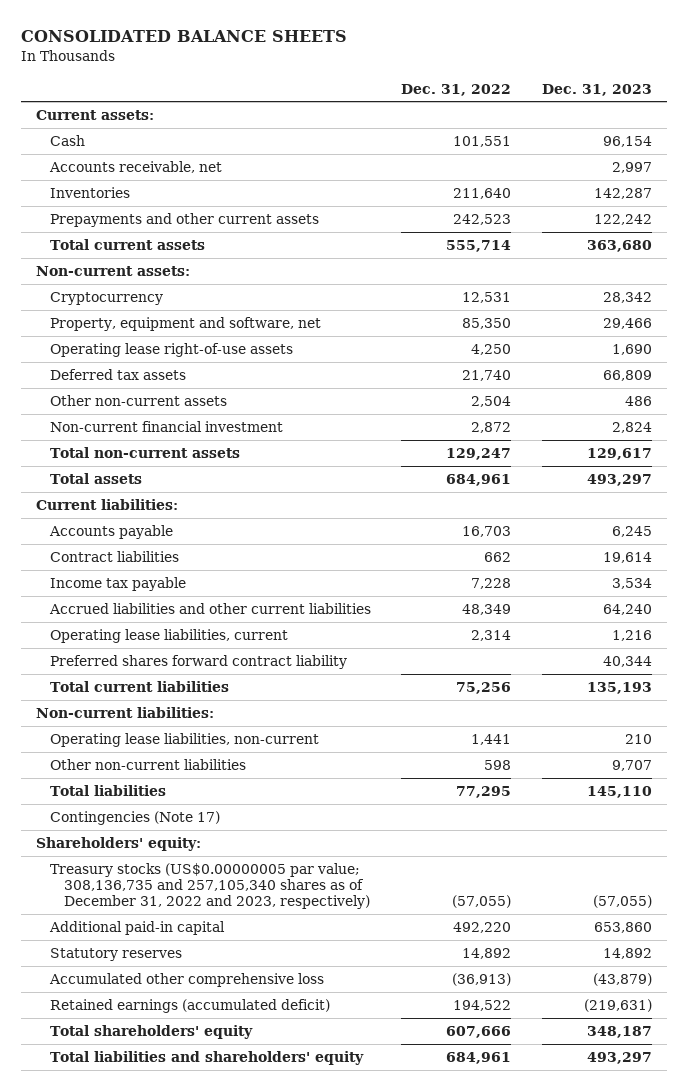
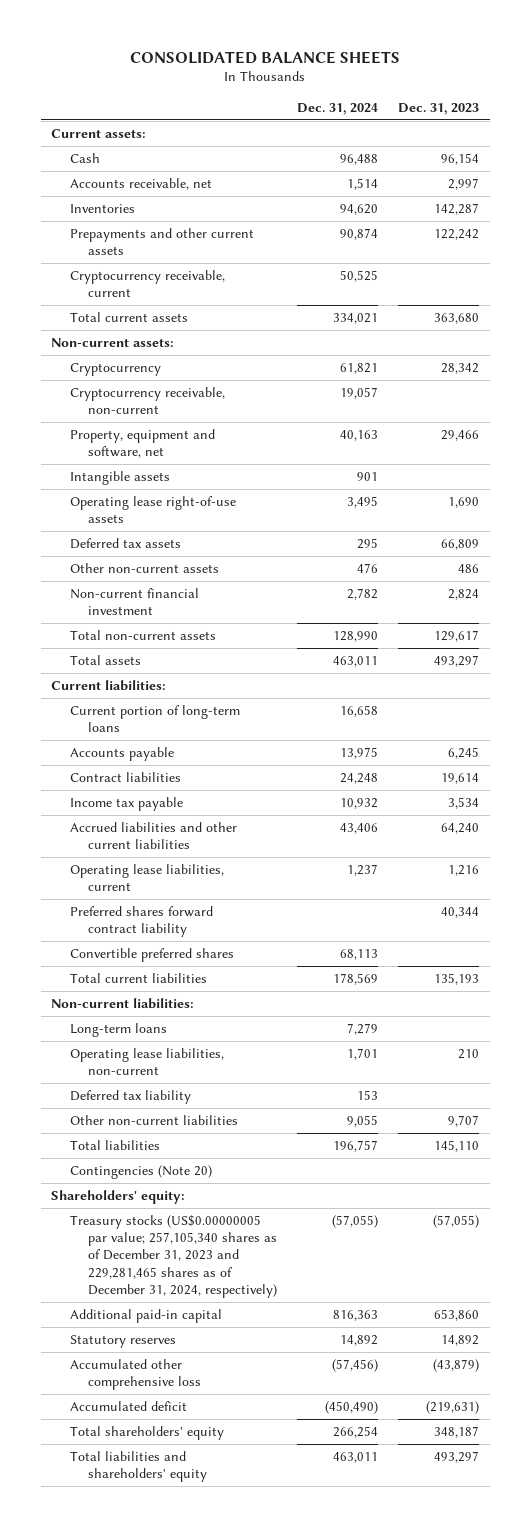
- | Dec. 31, 2022 | Dec. 31, 2023
+ | Dec. 31, 2024 | Dec. 31, 2023
+ Cryptocurrency receivable, current | 50,525 |
+ Cryptocurrency receivable, non-current | 19,057 |
+ Intangible assets | 901 |
+ Current portion of long-term loans | 16,658 |
+ Convertible preferred shares | 68,113 |
+ Long-term loans | 7,279 |
+ Deferred tax liability | 153 |
- Contingencies (Note 17)
+ Contingencies (Note 20)
- Treasury stocks (US$0.00000005 par value; 308,136,735 and 257,105,340 shares as of December 31, 2022 and 2023, respectively) | (57,055) | (57,055)
+ Treasury stocks (US$0.00000005 par value; 257,105,340 shares as of December 31, 2023 and 229,281,465 shares as of December 31, 2024, respectively) | (57,055) | (57,055)
- Retained earnings (accumulated deficit) | 194,522 | (219,631)
+ Accumulated deficit | (450,490) | (219,631)

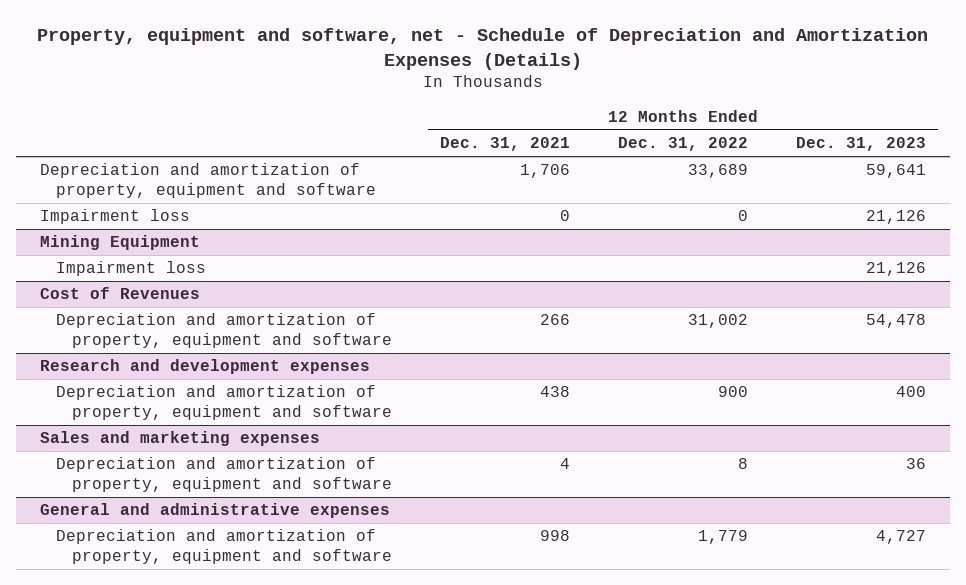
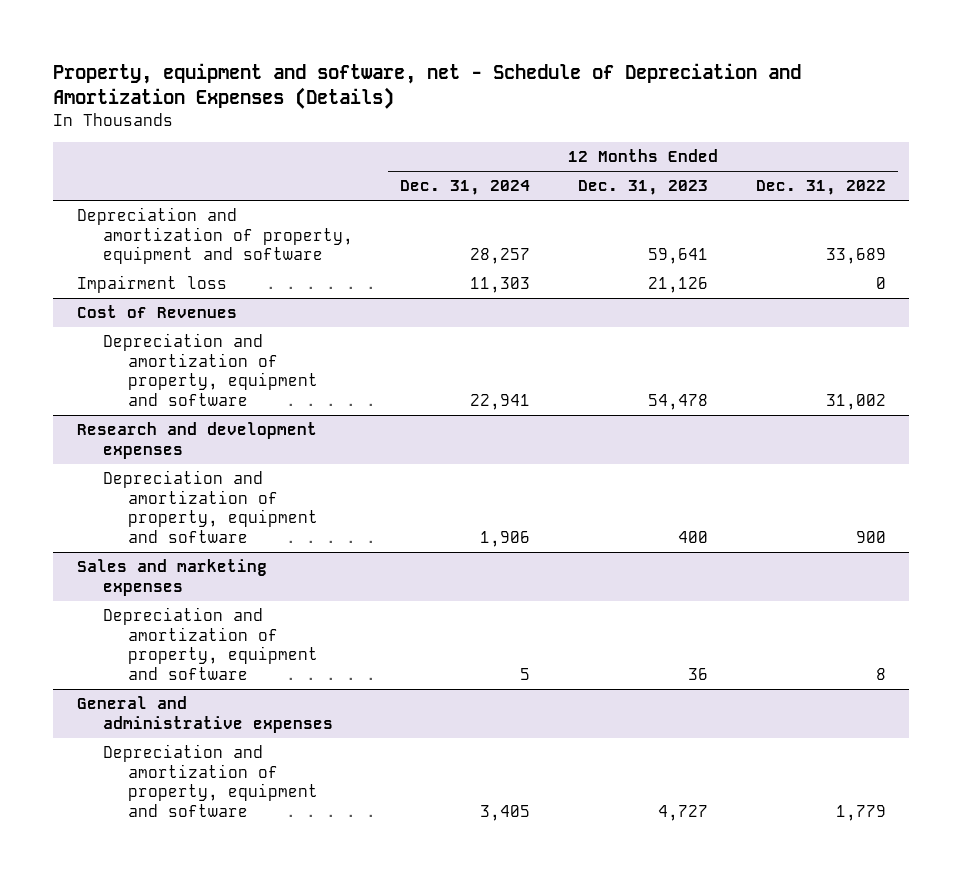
- | 12 Months Ended Dec. 31, 2021 | 12 Months Ended Dec. 31, 2022 | 12 Months Ended Dec. 31, 2023
+ | 12 Months Ended Dec. 31, 2024 | 12 Months Ended Dec. 31, 2023 | 12 Months Ended Dec. 31, 2022
- Mining Equipment
- Impairment loss | | | 21,126

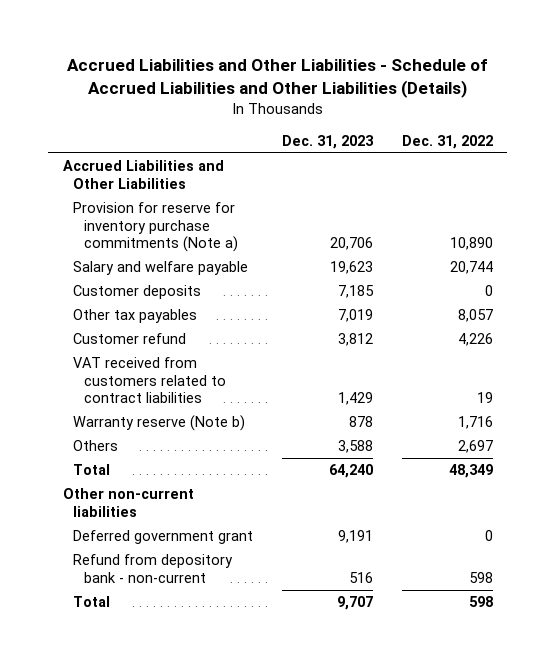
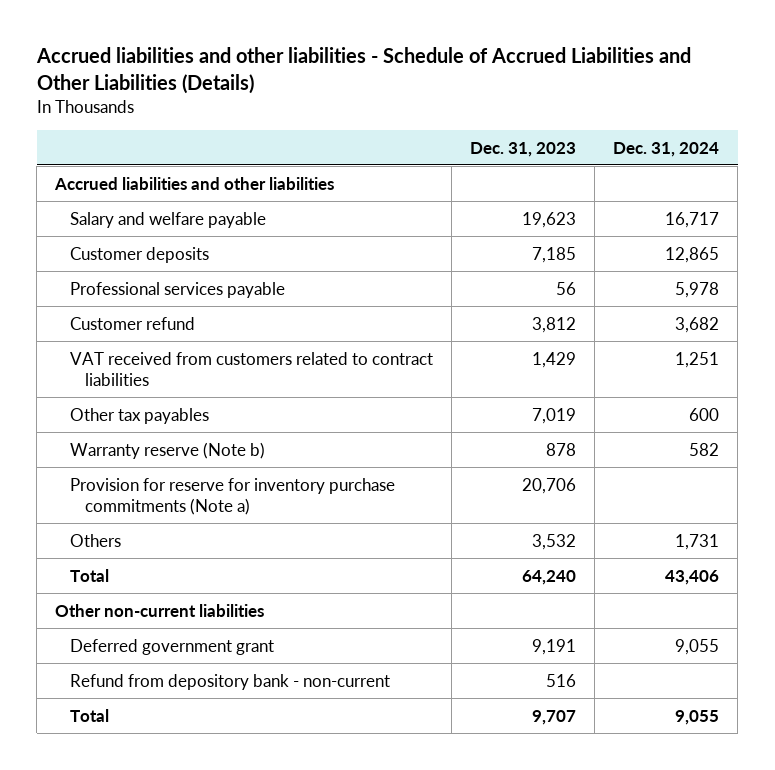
- Accrued Liabilities and Other Liabilities - Schedule of Accrued Liabilities and Other Liabilities (Details)
+ Accrued liabilities and other liabilities - Schedule of Accrued Liabilities and Other Liabilities (Details)
- | Dec. 31, 2023 | Dec. 31, 2022
+ | Dec. 31, 2023 | Dec. 31, 2024
- Accrued Liabilities and Other Liabilities
+ Accrued liabilities and other liabilities
+ Professional services payable | 56 | 5,978
moved down: Other tax payables | 7,019 | 600
- Others | 3,588 | 2,697
moved down: Provision for reserve for inventory purchase commitments (Note a) | 20,706 |
+ Others | 3,532 | 1,731

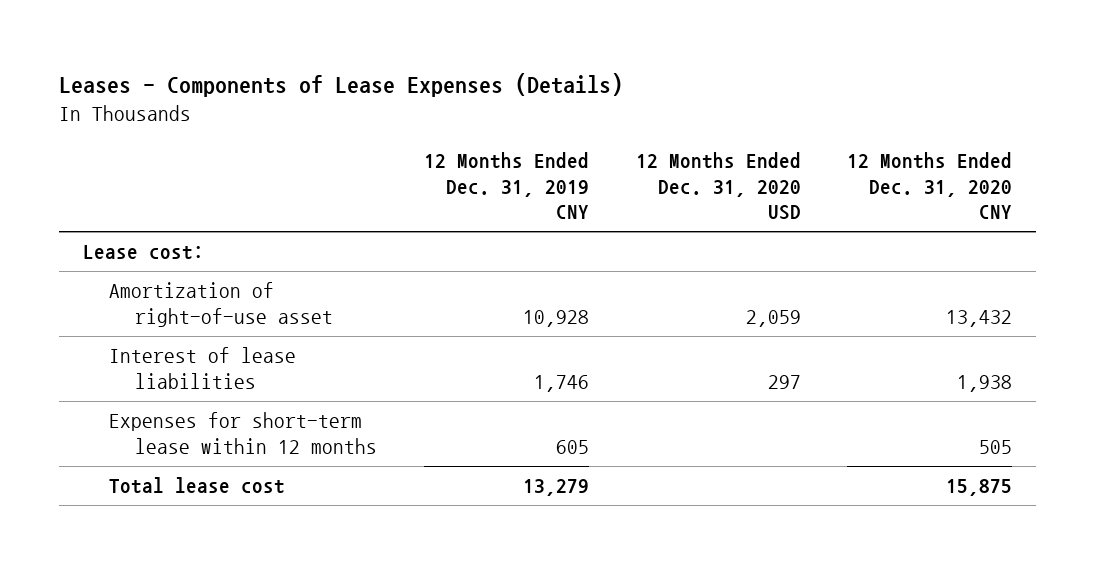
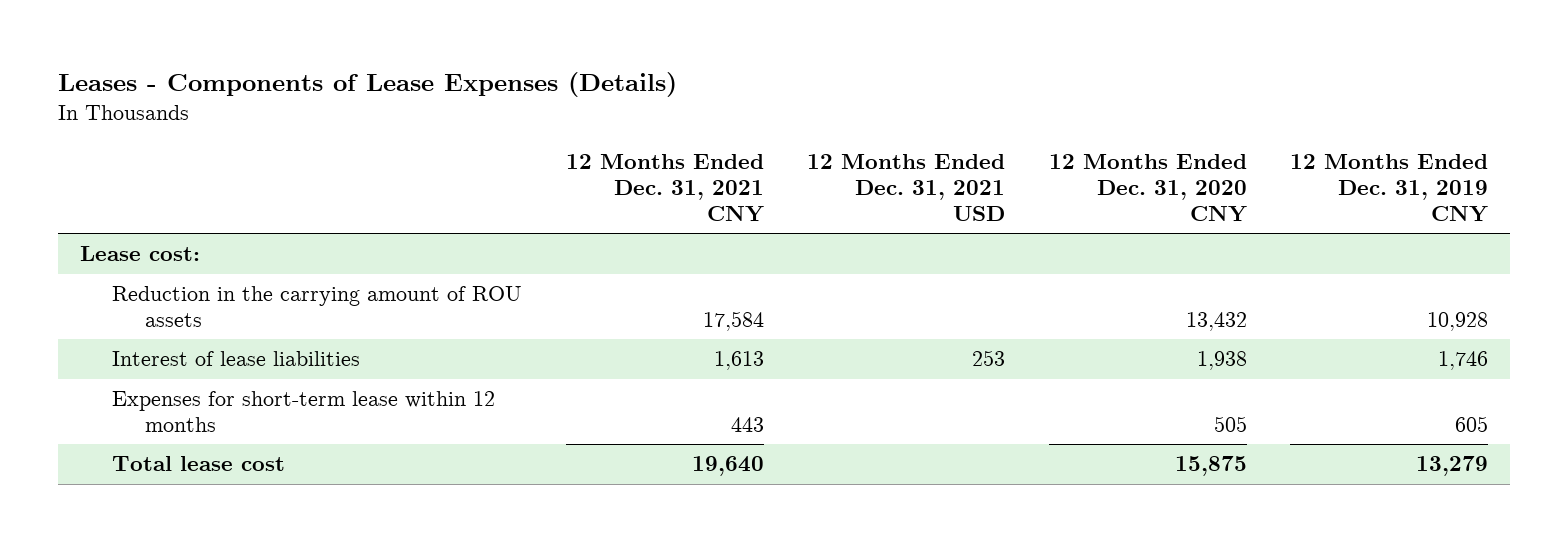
- | 12 Months Ended Dec. 31, 2019 CNY | 12 Months Ended Dec. 31, 2020 USD | 12 Months Ended Dec. 31, 2020 CNY
+ | 12 Months Ended Dec. 31, 2021 CNY | 12 Months Ended Dec. 31, 2021 USD | 12 Months Ended Dec. 31, 2020 CNY | 12 Months Ended Dec. 31, 2019 CNY
- Amortization of right-of-use asset | 10,928 | 2,059 | 13,432
+ Reduction in the carrying amount of ROU assets | 17,584 | | 13,432 | 10,928

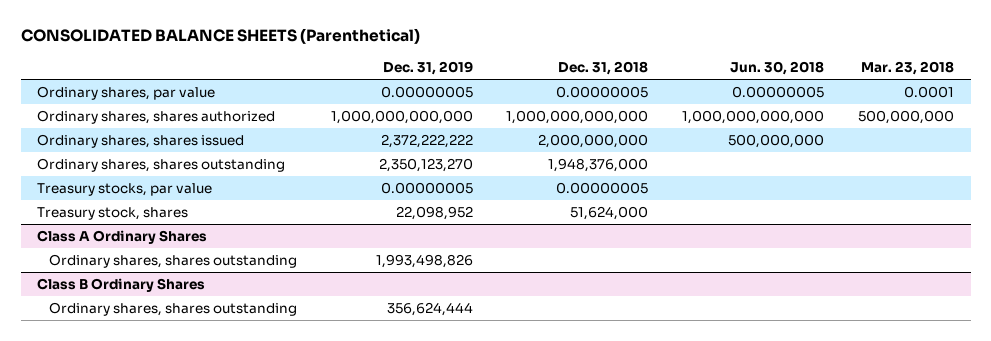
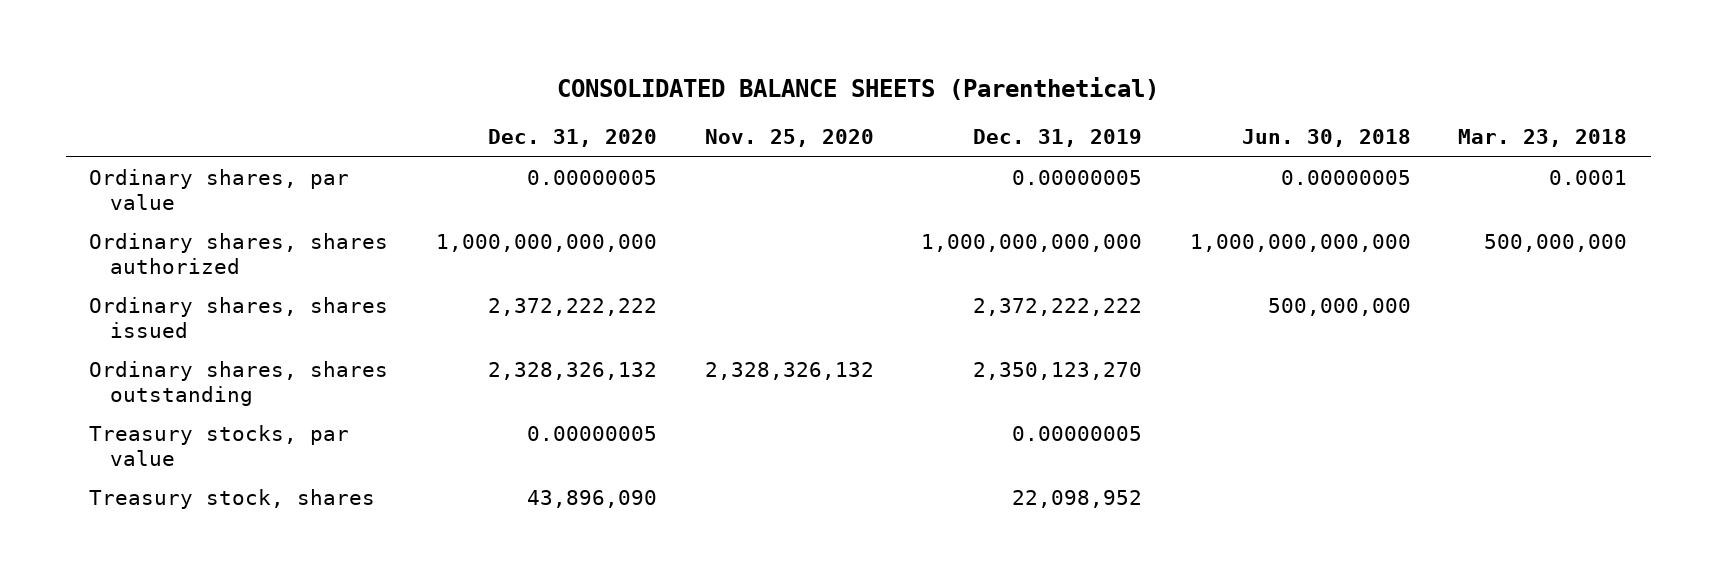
- | Dec. 31, 2019 | Dec. 31, 2018 | Jun. 30, 2018 | Mar. 23, 2018
+ | Dec. 31, 2020 | Nov. 25, 2020 | Dec. 31, 2019 | Jun. 30, 2018 | Mar. 23, 2018
- Class A Ordinary Shares
- Ordinary shares, shares outstanding | 1,993,498,826 | | |
- Class B Ordinary Shares
- Ordinary shares, shares outstanding | 356,624,444 | | |

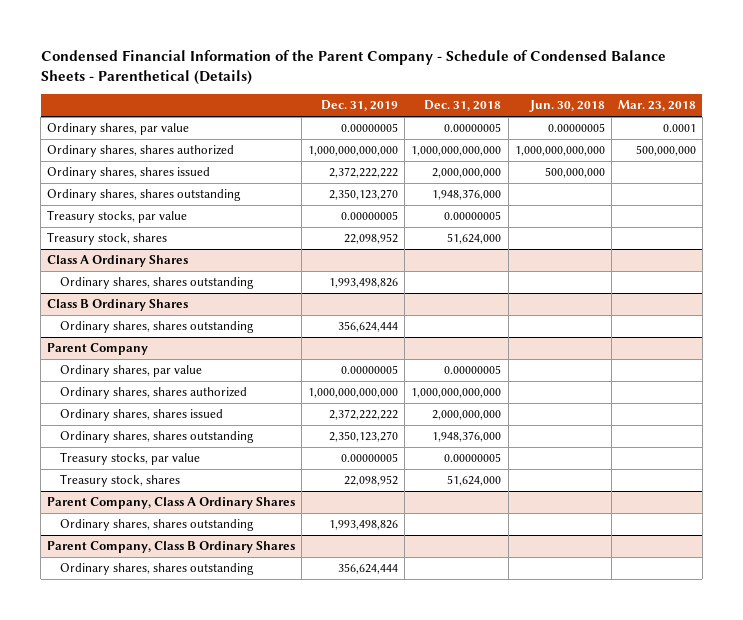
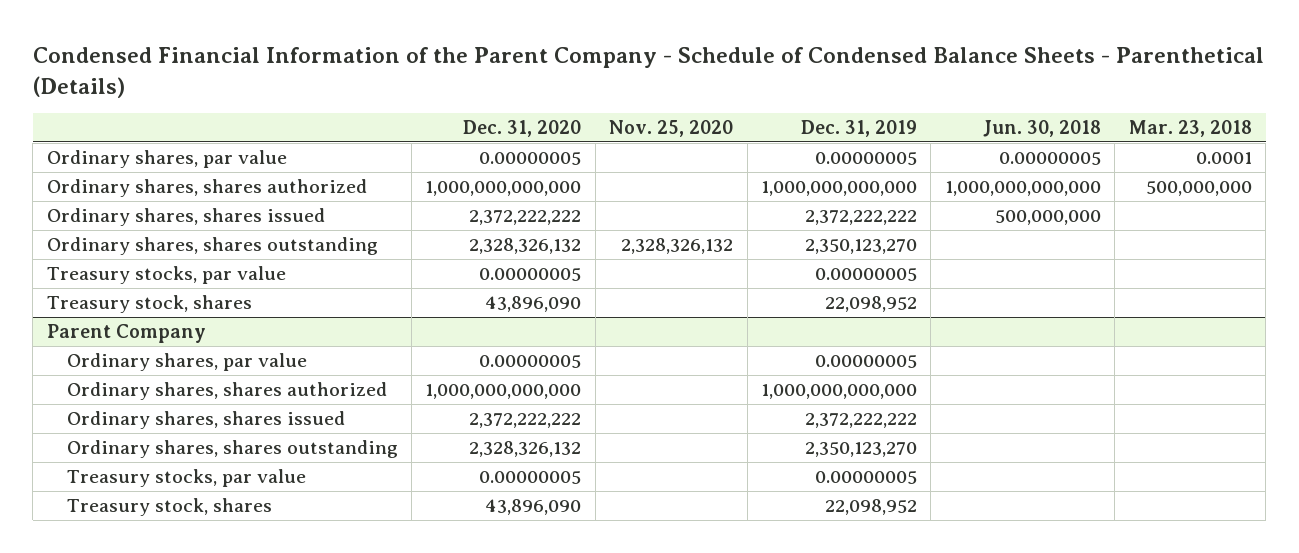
- | Dec. 31, 2019 | Dec. 31, 2018 | Jun. 30, 2018 | Mar. 23, 2018
+ | Dec. 31, 2020 | Nov. 25, 2020 | Dec. 31, 2019 | Jun. 30, 2018 | Mar. 23, 2018
- Class A Ordinary Shares
- Ordinary shares, shares outstanding | 1,993,498,826 | | |
- Class B Ordinary Shares
- Ordinary shares, shares outstanding | 356,624,444 | | |
- Parent Company, Class A Ordinary Shares
- Ordinary shares, shares outstanding | 1,993,498,826 | | |
- Parent Company, Class B Ordinary Shares
- Ordinary shares, shares outstanding | 356,624,444 | | |

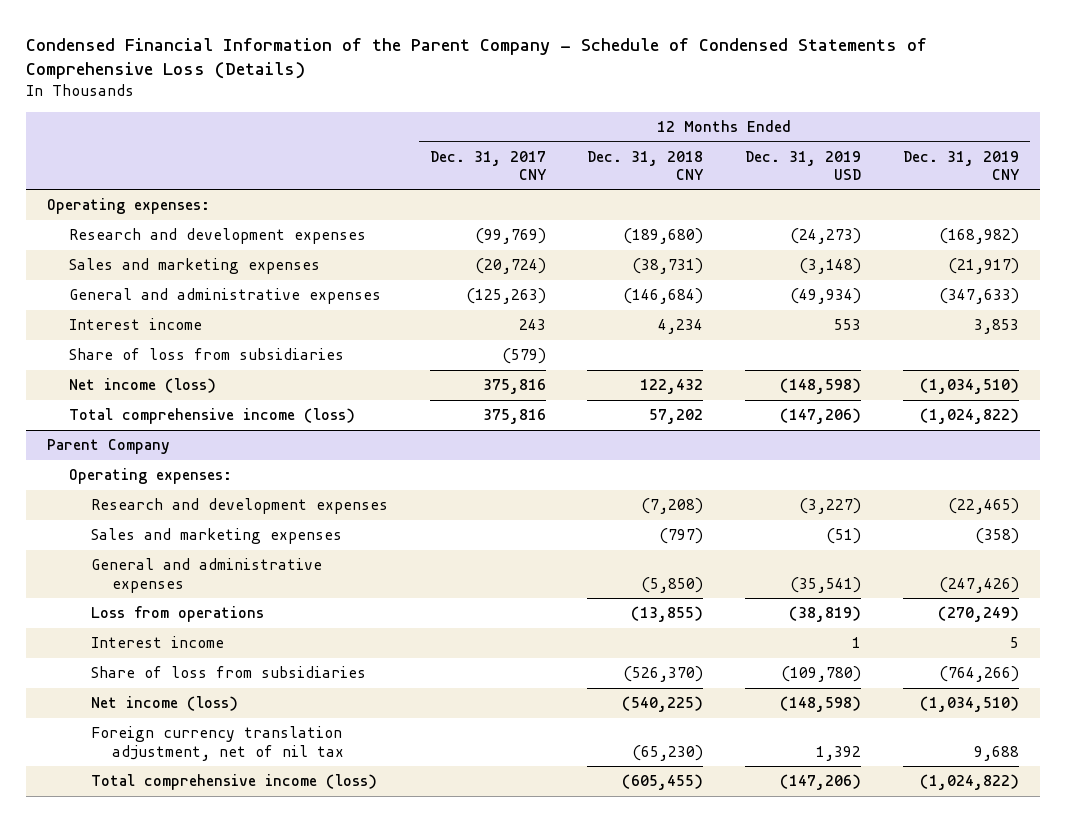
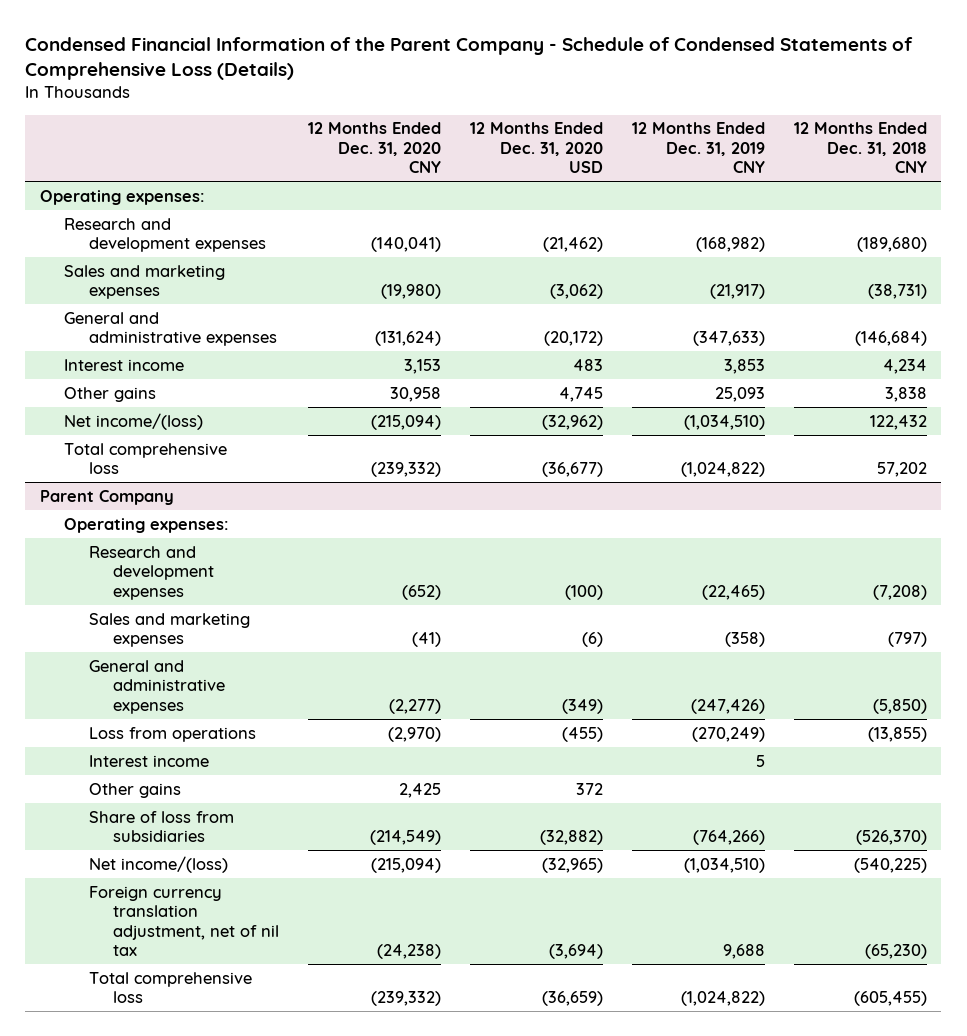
- | 12 Months Ended Dec. 31, 2017 CNY | 12 Months Ended Dec. 31, 2018 CNY | 12 Months Ended Dec. 31, 2019 USD | 12 Months Ended Dec. 31, 2019 CNY
+ | 12 Months Ended Dec. 31, 2020 CNY | 12 Months Ended Dec. 31, 2020 USD | 12 Months Ended Dec. 31, 2019 CNY | 12 Months Ended Dec. 31, 2018 CNY
- Share of loss from subsidiaries | (579) | | |
- Net income (loss) | 375,816 | 122,432 | (148,598) | (1,034,510)
- Total comprehensive income (loss) | 375,816 | 57,202 | (147,206) | (1,024,822)
+ Other gains | 30,958 | 4,745 | 25,093 | 3,838
+ Net income/(loss) | (215,094) | (32,962) | (1,034,510) | 122,432
+ Total comprehensive loss | (239,332) | (36,677) | (1,024,822) | 57,202
@ Parent Company
+ Other gains | 2,425 | 372 | |
- Net income (loss) | | (540,225) | (148,598) | (1,034,510)
+ Net income/(loss) | (215,094) | (32,965) | (1,034,510) | (540,225)
- Total comprehensive income (loss) | | (605,455) | (147,206) | (1,024,822)
+ Total comprehensive loss | (239,332) | (36,659) | (1,024,822) | (605,455)

